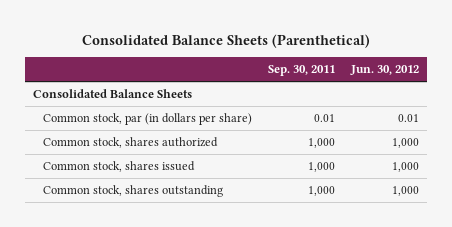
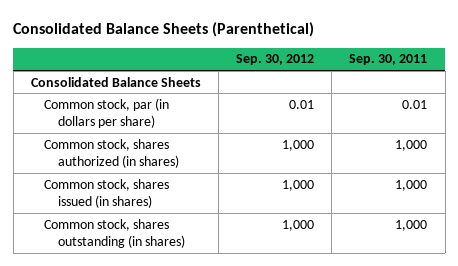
- | Sep. 30, 2011 | Jun. 30, 2012
+ | Sep. 30, 2012 | Sep. 30, 2011
- Common stock, shares authorized | 1,000 | 1,000
- Common stock, shares issued | 1,000 | 1,000
- Common stock, shares outstanding | 1,000 | 1,000
+ Common stock, shares authorized (in shares) | 1,000 | 1,000
+ Common stock, shares issued (in shares) | 1,000 | 1,000
+ Common stock, shares outstanding (in shares) | 1,000 | 1,000

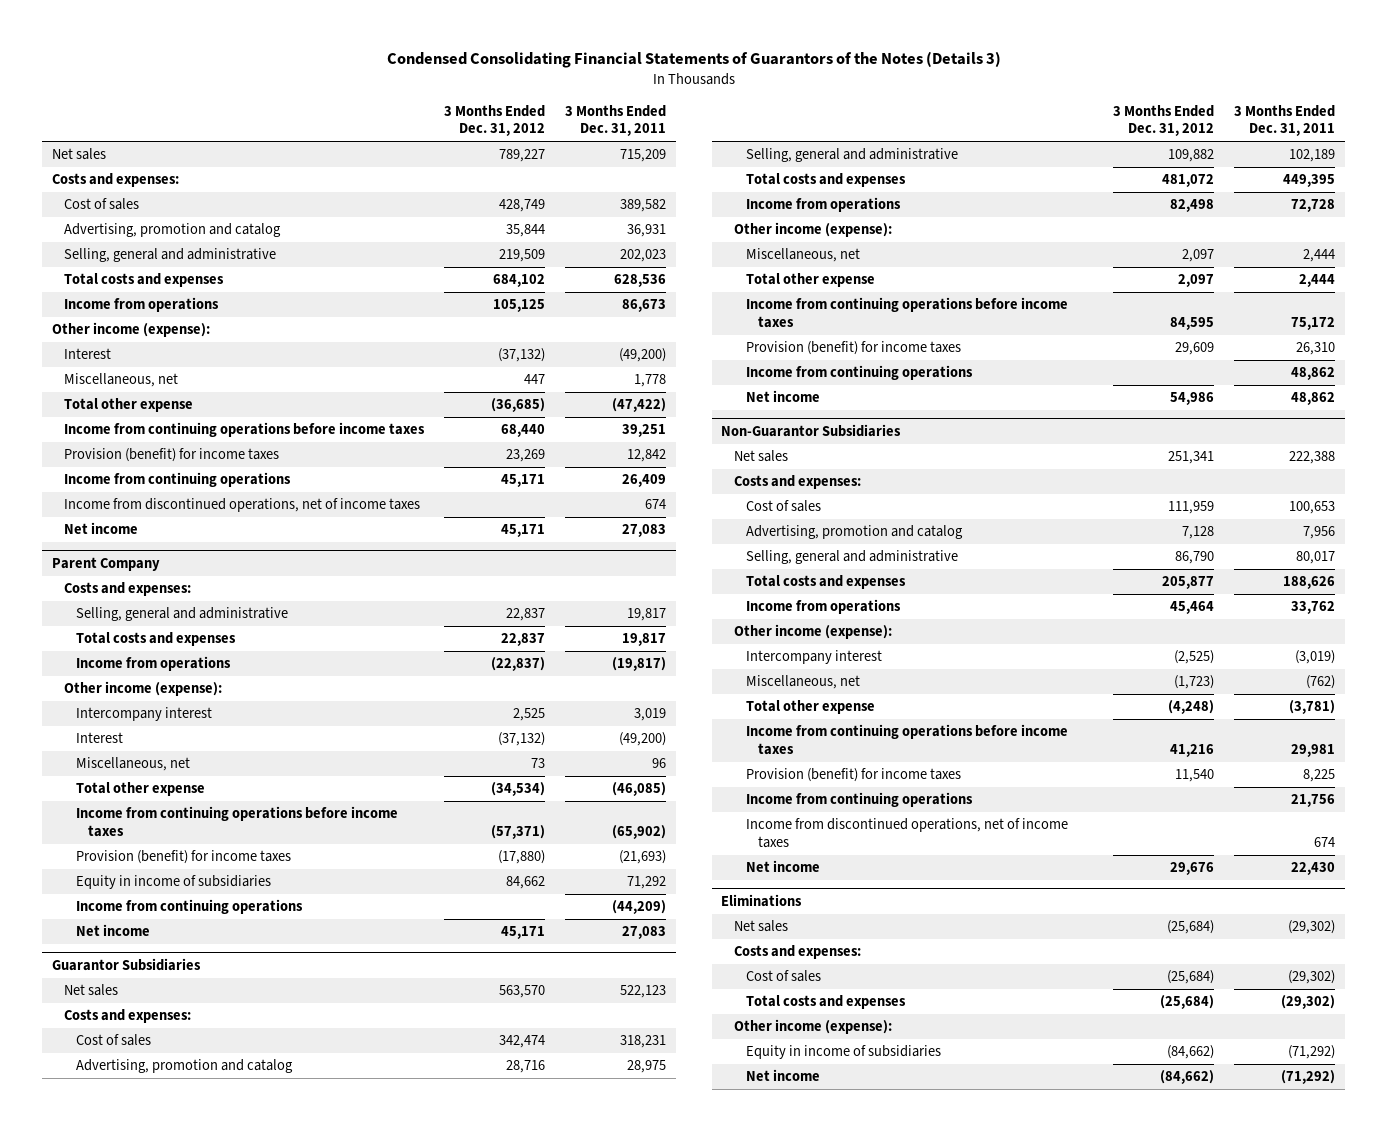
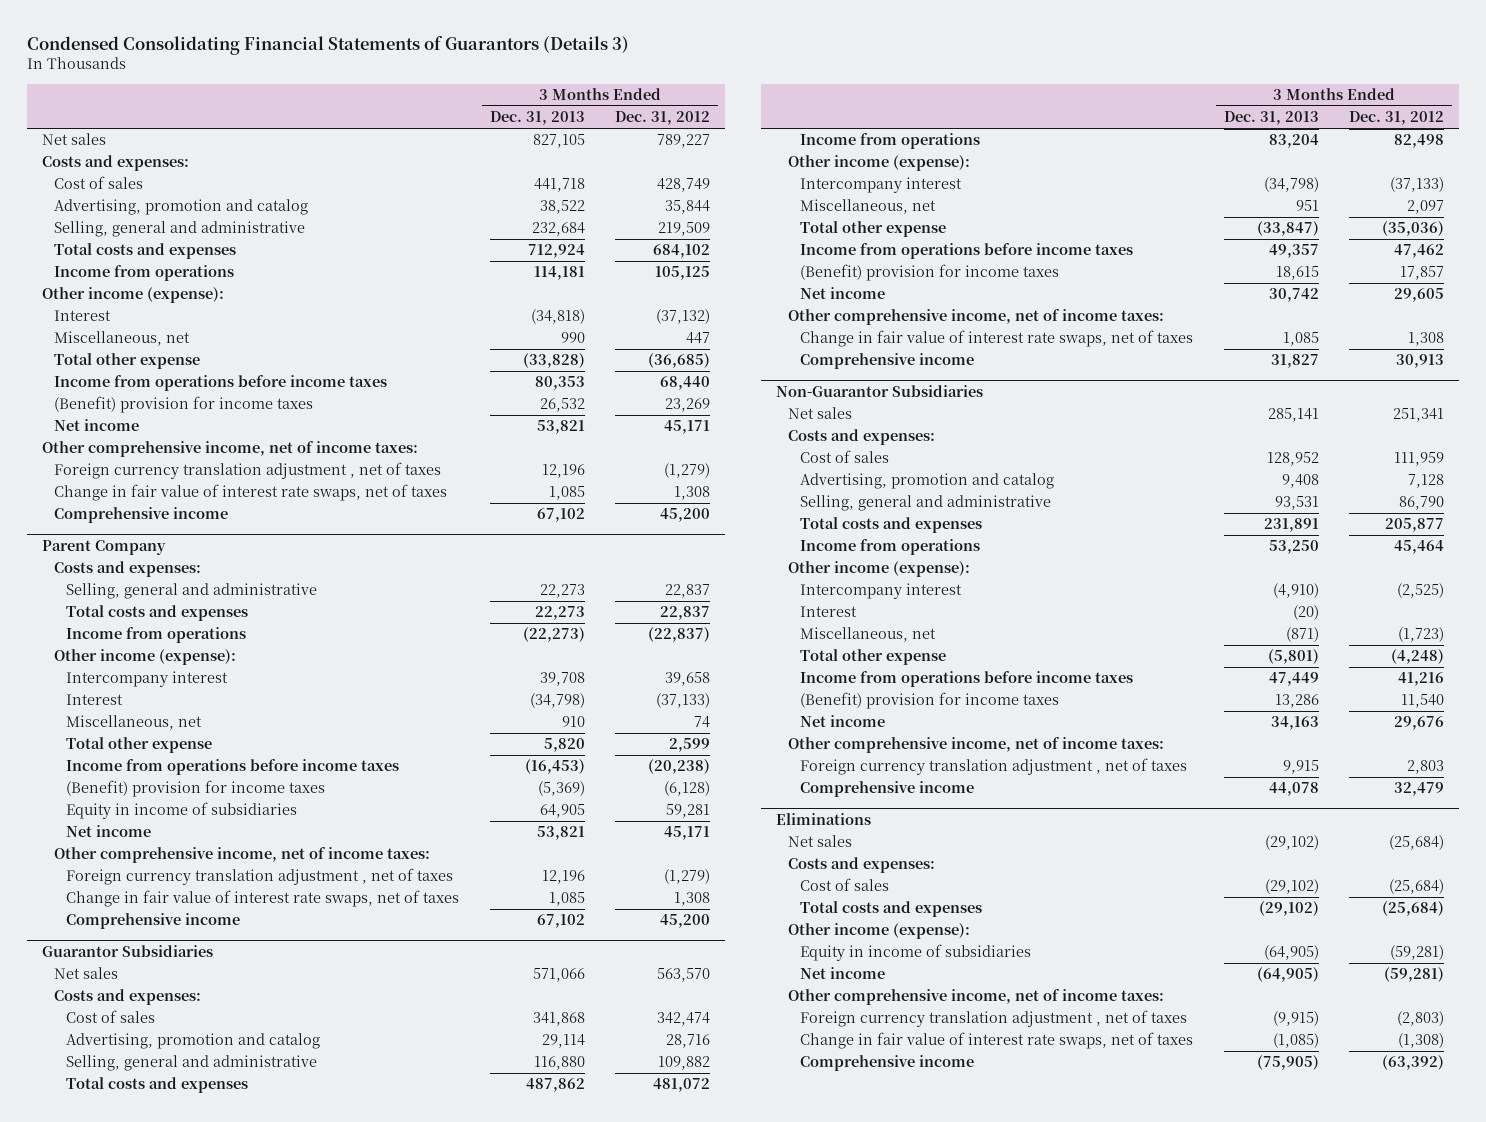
- Condensed Consolidating Financial Statements of Guarantors of the Notes (Details 3)
+ Condensed Consolidating Financial Statements of Guarantors (Details 3)
- | 3 Months Ended Dec. 31, 2012 | 3 Months Ended Dec. 31, 2011
+ | 3 Months Ended Dec. 31, 2013 | 3 Months Ended Dec. 31, 2012
- Income from continuing operations before income taxes | 68,440 | 39,251
- Provision (benefit) for income taxes | 23,269 | 12,842
- Income from continuing operations | 45,171 | 26,409
- Income from discontinued operations, net of income taxes | | 674
+ Income from operations before income taxes | 80,353 | 68,440
+ (Benefit) provision for income taxes | 26,532 | 23,269
+ Other comprehensive income, net of income taxes:
+ Foreign currency translation adjustment , net of taxes | 12,196 | (1,279)
+ Change in fair value of interest rate swaps, net of taxes | 1,085 | 1,308
+ Comprehensive income | 67,102 | 45,200
@ Parent Company
- Intercompany interest | 2,525 | 3,019
- Interest | (37,132) | (49,200)
- Miscellaneous, net | 73 | 96
- Total other expense | (34,534) | (46,085)
- Income from continuing operations before income taxes | (57,371) | (65,902)
- Provision (benefit) for income taxes | (17,880) | (21,693)
- Equity in income of subsidiaries | 84,662 | 71,292
- Income from continuing operations | | (44,209)
+ Intercompany interest | 39,708 | 39,658
+ Interest | (34,798) | (37,133)
+ Miscellaneous, net | 910 | 74
+ Total other expense | 5,820 | 2,599
+ Income from operations before income taxes | (16,453) | (20,238)
+ (Benefit) provision for income taxes | (5,369) | (6,128)
+ Equity in income of subsidiaries | 64,905 | 59,281
+ Other comprehensive income, net of income taxes:
+ Foreign currency translation adjustment , net of taxes | 12,196 | (1,279)
+ Change in fair value of interest rate swaps, net of taxes | 1,085 | 1,308
+ Comprehensive income | 67,102 | 45,200
@ Guarantor Subsidiaries
+ Intercompany interest | (34,798) | (37,133)
- Total other expense | 2,097 | 2,444
- Income from continuing operations before income taxes | 84,595 | 75,172
- Provision (benefit) for income taxes | 29,609 | 26,310
- Income from continuing operations | | 48,862
- Net income | 54,986 | 48,862
+ Total other expense | (33,847) | (35,036)
+ Income from operations before income taxes | 49,357 | 47,462
+ (Benefit) provision for income taxes | 18,615 | 17,857
+ Net income | 30,742 | 29,605
+ Other comprehensive income, net of income taxes:
+ Change in fair value of interest rate swaps, net of taxes | 1,085 | 1,308
+ Comprehensive income | 31,827 | 30,913
@ Non-Guarantor Subsidiaries
+ Interest | (20) |
- Income from continuing operations before income taxes | 41,216 | 29,981
- Provision (benefit) for income taxes | 11,540 | 8,225
- Income from continuing operations | | 21,756
- Income from discontinued operations, net of income taxes | | 674
+ Income from operations before income taxes | 47,449 | 41,216
+ (Benefit) provision for income taxes | 13,286 | 11,540
+ Other comprehensive income, net of income taxes:
+ Foreign currency translation adjustment , net of taxes | 9,915 | 2,803
+ Comprehensive income | 44,078 | 32,479
@ Eliminations
- Equity in income of subsidiaries | (84,662) | (71,292)
- Net income | (84,662) | (71,292)
+ Equity in income of subsidiaries | (64,905) | (59,281)
+ Net income | (64,905) | (59,281)
+ Other comprehensive income, net of income taxes:
+ Foreign currency translation adjustment , net of taxes | (9,915) | (2,803)
+ Change in fair value of interest rate swaps, net of taxes | (1,085) | (1,308)
+ Comprehensive income | (75,905) | (63,392)

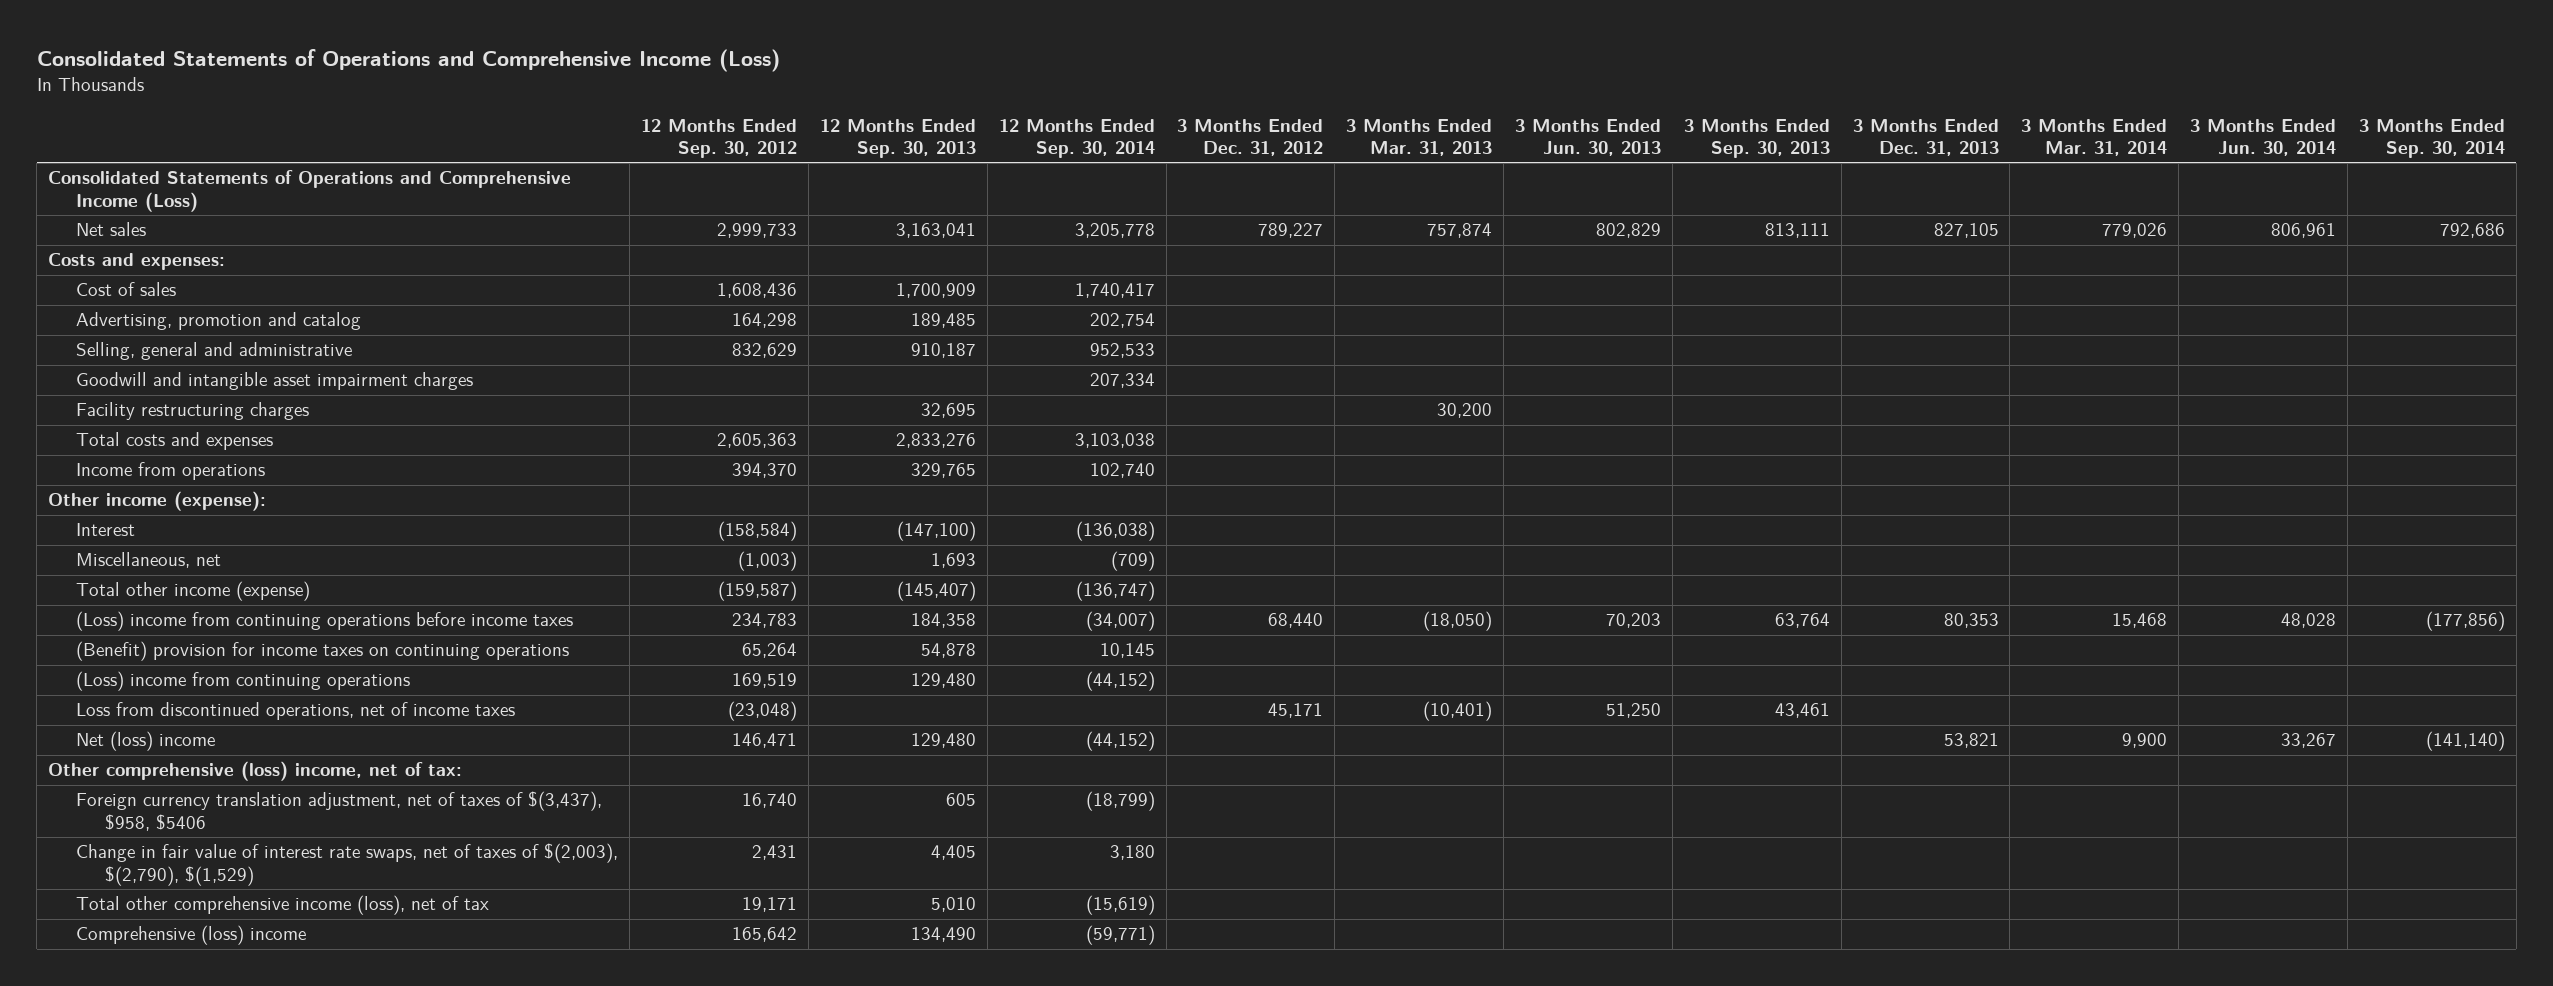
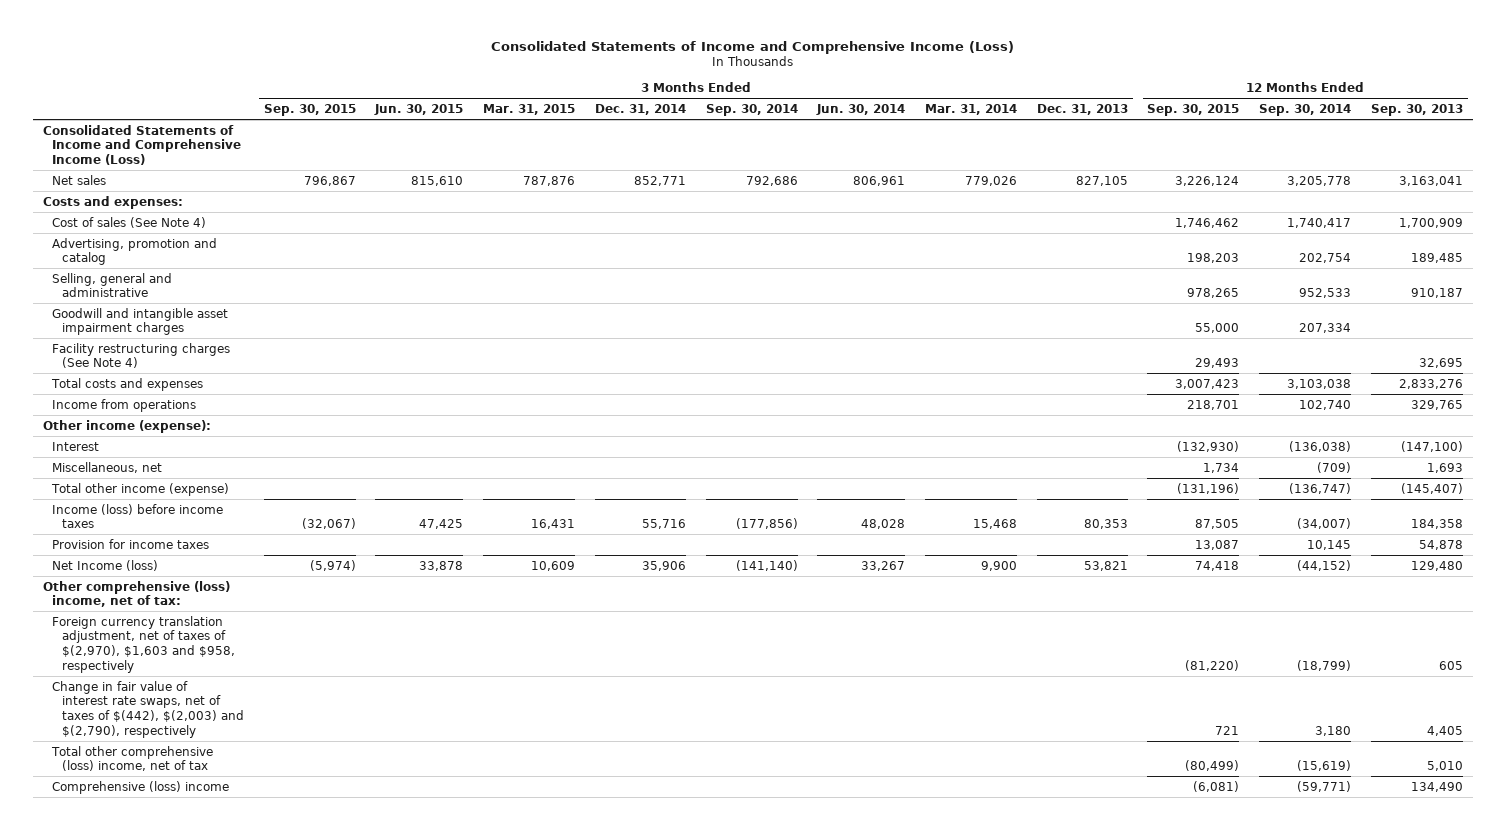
- Consolidated Statements of Operations and Comprehensive Income (Loss)
+ Consolidated Statements of Income and Comprehensive Income (Loss)
- | 12 Months Ended Sep. 30, 2012 | 12 Months Ended Sep. 30, 2013 | 12 Months Ended Sep. 30, 2014 | 3 Months Ended Dec. 31, 2012 | 3 Months Ended Mar. 31, 2013 | 3 Months Ended Jun. 30, 2013 | 3 Months Ended Sep. 30, 2013 | 3 Months Ended Dec. 31, 2013 | 3 Months Ended Mar. 31, 2014 | 3 Months Ended Jun. 30, 2014 | 3 Months Ended Sep. 30, 2014
+ | 3 Months Ended Sep. 30, 2015 | 3 Months Ended Jun. 30, 2015 | 3 Months Ended Mar. 31, 2015 | 3 Months Ended Dec. 31, 2014 | 3 Months Ended Sep. 30, 2014 | 3 Months Ended Jun. 30, 2014 | 3 Months Ended Mar. 31, 2014 | 3 Months Ended Dec. 31, 2013 | 12 Months Ended Sep. 30, 2015 | 12 Months Ended Sep. 30, 2014 | 12 Months Ended Sep. 30, 2013
- Consolidated Statements of Operations and Comprehensive Income (Loss)
+ Consolidated Statements of Income and Comprehensive Income (Loss)
- Cost of sales | 1,608,436 | 1,700,909 | 1,740,417 | | | | | | | |
+ Cost of sales (See Note 4) | | | | | | | | | 1,746,462 | 1,740,417 | 1,700,909
- Facility restructuring charges | | 32,695 | | | 30,200 | | | | | |
+ Facility restructuring charges (See Note 4) | | | | | | | | | 29,493 | | 32,695
- (Loss) income from continuing operations before income taxes | 234,783 | 184,358 | (34,007) | 68,440 | (18,050) | 70,203 | 63,764 | 80,353 | 15,468 | 48,028 | (177,856)
- (Benefit) provision for income taxes on continuing operations | 65,264 | 54,878 | 10,145 | | | | | | | |
- (Loss) income from continuing operations | 169,519 | 129,480 | (44,152) | | | | | | | |
- Loss from discontinued operations, net of income taxes | (23,048) | | | 45,171 | (10,401) | 51,250 | 43,461 | | | |
- Net (loss) income | 146,471 | 129,480 | (44,152) | | | | | 53,821 | 9,900 | 33,267 | (141,140)
+ Income (loss) before income taxes | (32,067) | 47,425 | 16,431 | 55,716 | (177,856) | 48,028 | 15,468 | 80,353 | 87,505 | (34,007) | 184,358
+ Provision for income taxes | | | | | | | | | 13,087 | 10,145 | 54,878
+ Net Income (loss) | (5,974) | 33,878 | 10,609 | 35,906 | (141,140) | 33,267 | 9,900 | 53,821 | 74,418 | (44,152) | 129,480
- Foreign currency translation adjustment, net of taxes of $(3,437), $958, $5406 | 16,740 | 605 | (18,799) | | | | | | | |
- Change in fair value of interest rate swaps, net of taxes of $(2,003), $(2,790), $(1,529) | 2,431 | 4,405 | 3,180 | | | | | | | |
- Total other comprehensive income (loss), net of tax | 19,171 | 5,010 | (15,619) | | | | | | | |
+ Foreign currency translation adjustment, net of taxes of $(2,970), $1,603 and $958, respectively | | | | | | | | | (81,220) | (18,799) | 605
+ Change in fair value of interest rate swaps, net of taxes of $(442), $(2,003) and $(2,790), respectively | | | | | | | | | 721 | 3,180 | 4,405
+ Total other comprehensive (loss) income, net of tax | | | | | | | | | (80,499) | (15,619) | 5,010

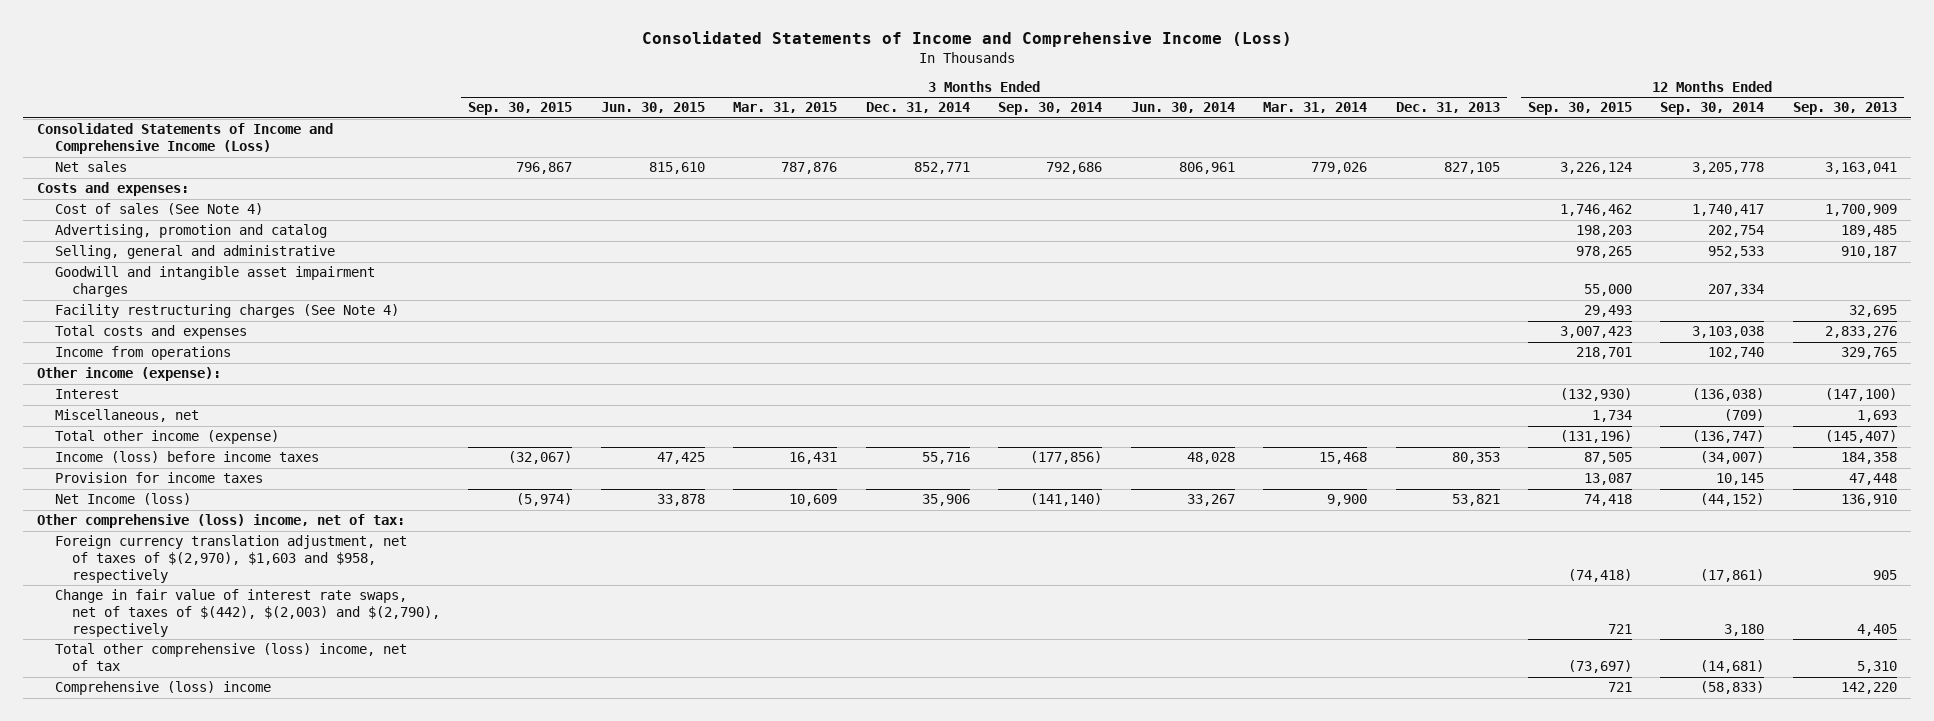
- Provision for income taxes | | | | | | | | | 13,087 | 10,145 | 54,878
- Net Income (loss) | (5,974) | 33,878 | 10,609 | 35,906 | (141,140) | 33,267 | 9,900 | 53,821 | 74,418 | (44,152) | 129,480
+ Provision for income taxes | | | | | | | | | 13,087 | 10,145 | 47,448
+ Net Income (loss) | (5,974) | 33,878 | 10,609 | 35,906 | (141,140) | 33,267 | 9,900 | 53,821 | 74,418 | (44,152) | 136,910
- Foreign currency translation adjustment, net of taxes of $(2,970), $1,603 and $958, respectively | | | | | | | | | (81,220) | (18,799) | 605
+ Foreign currency translation adjustment, net of taxes of $(2,970), $1,603 and $958, respectively | | | | | | | | | (74,418) | (17,861) | 905
- Total other comprehensive (loss) income, net of tax | | | | | | | | | (80,499) | (15,619) | 5,010
- Comprehensive (loss) income | | | | | | | | | (6,081) | (59,771) | 134,490
+ Total other comprehensive (loss) income, net of tax | | | | | | | | | (73,697) | (14,681) | 5,310
+ Comprehensive (loss) income | | | | | | | | | 721 | (58,833) | 142,220

